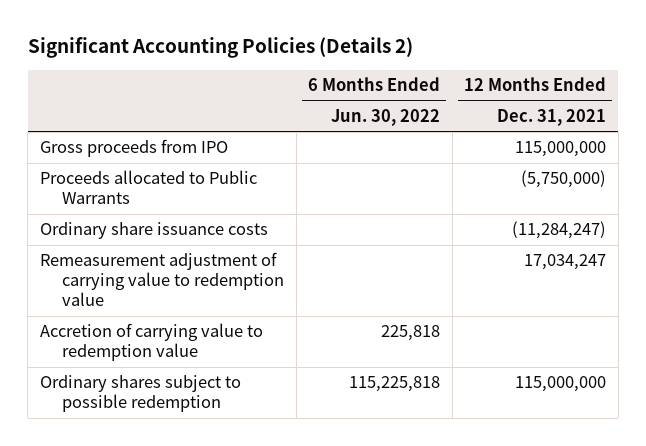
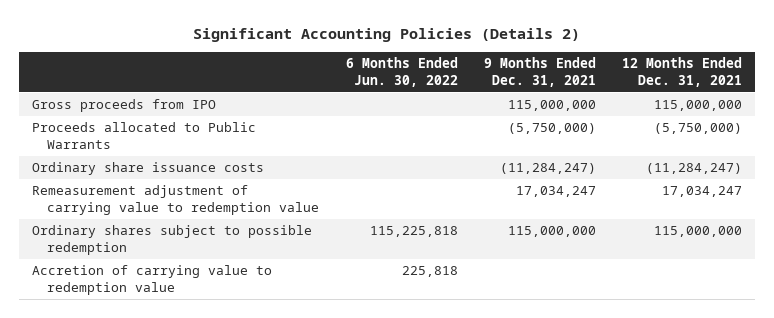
- | 6 Months Ended Jun. 30, 2022 | 12 Months Ended Dec. 31, 2021
+ | 6 Months Ended Jun. 30, 2022 | 9 Months Ended Dec. 31, 2021 | 12 Months Ended Dec. 31, 2021
moved down: Accretion of carrying value to redemption value | 225,818 | |

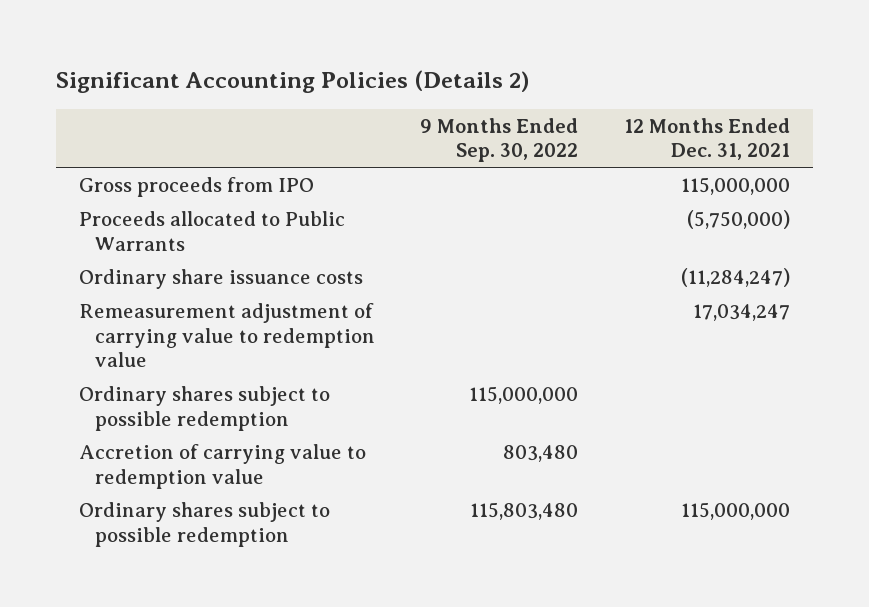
- | 6 Months Ended Jun. 30, 2022 | 9 Months Ended Dec. 31, 2021 | 12 Months Ended Dec. 31, 2021
+ | 9 Months Ended Sep. 30, 2022 | 12 Months Ended Dec. 31, 2021
+ Ordinary shares subject to possible redemption | 115,000,000 |
moved down: Ordinary shares subject to possible redemption | 115,803,480 | 115,000,000

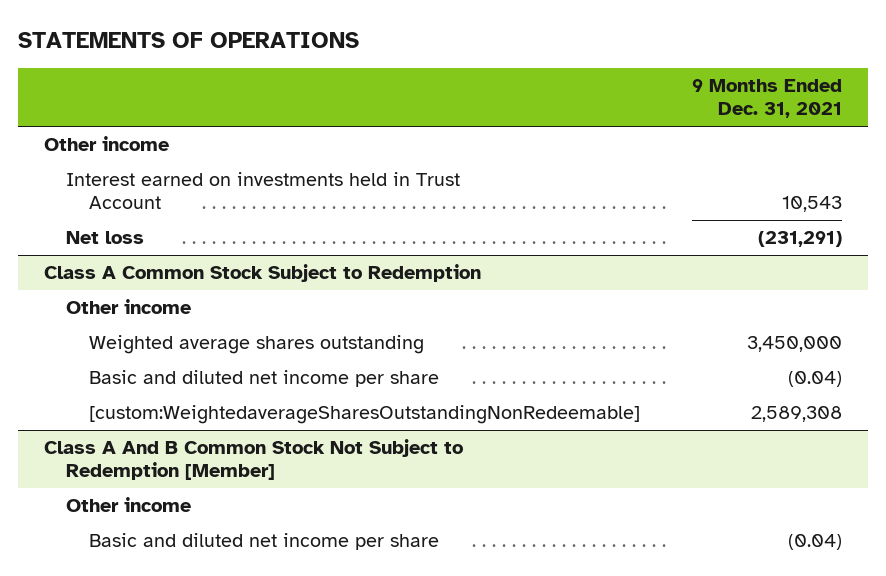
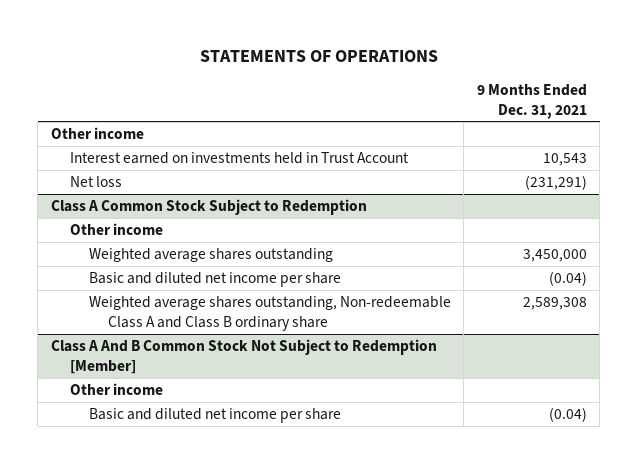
@ Class A Common Stock Subject to Redemption
- [custom:WeightedaverageSharesOutstandingNonRedeemable] | 2,589,308
+ Weighted average shares outstanding, Non-redeemable Class A and Class B ordinary share | 2,589,308

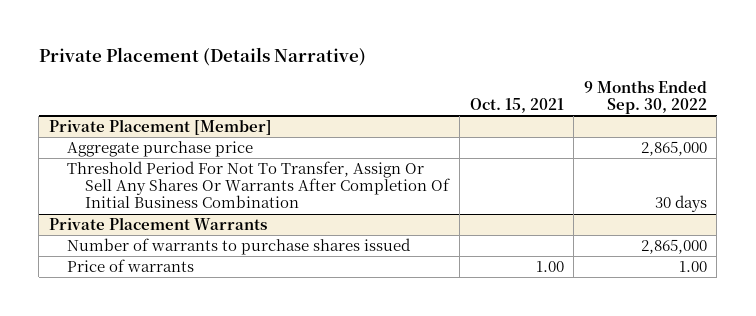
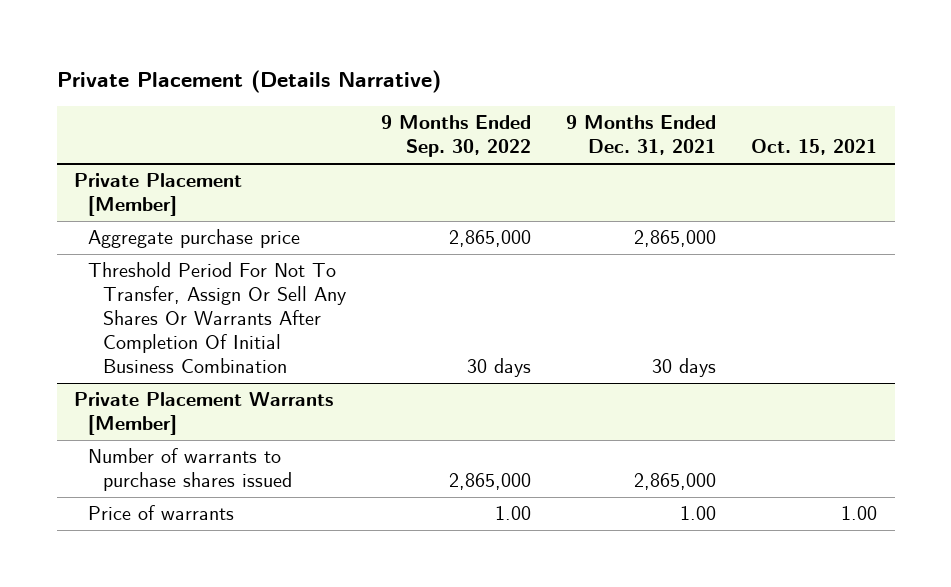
- | Oct. 15, 2021 | 9 Months Ended Sep. 30, 2022
+ | 9 Months Ended Sep. 30, 2022 | 9 Months Ended Dec. 31, 2021 | Oct. 15, 2021
- Private Placement Warrants
+ Private Placement Warrants [Member]

